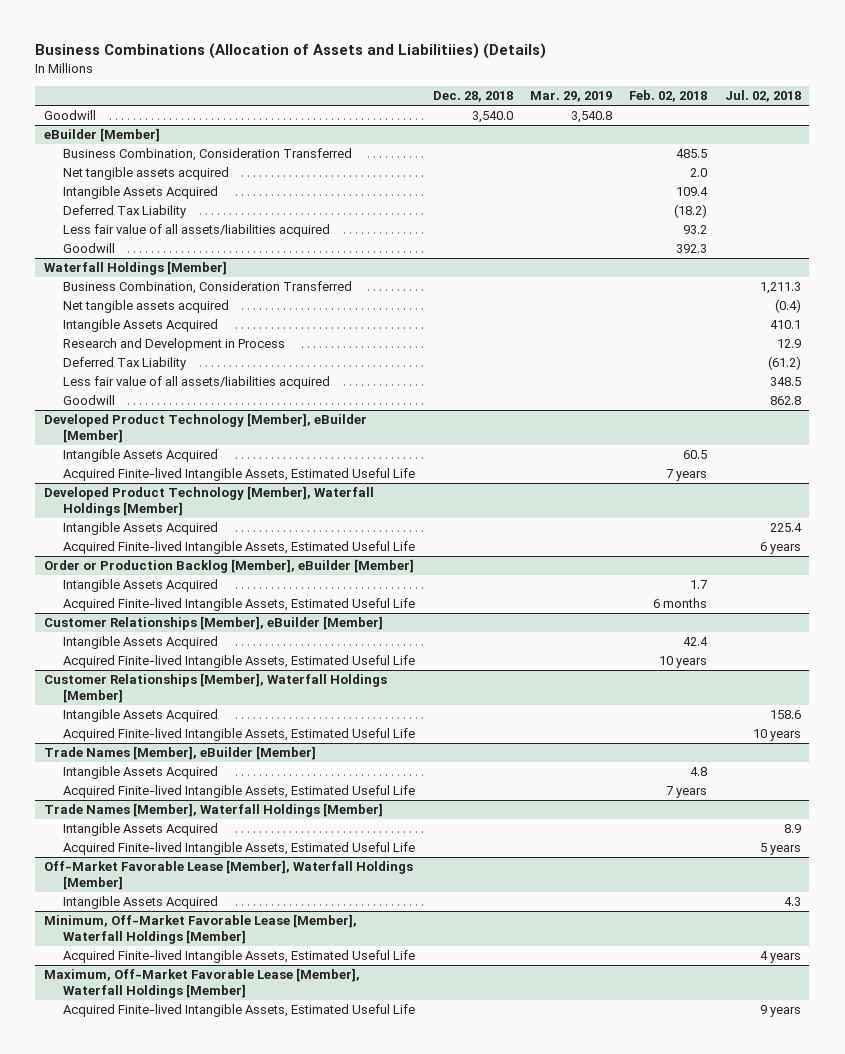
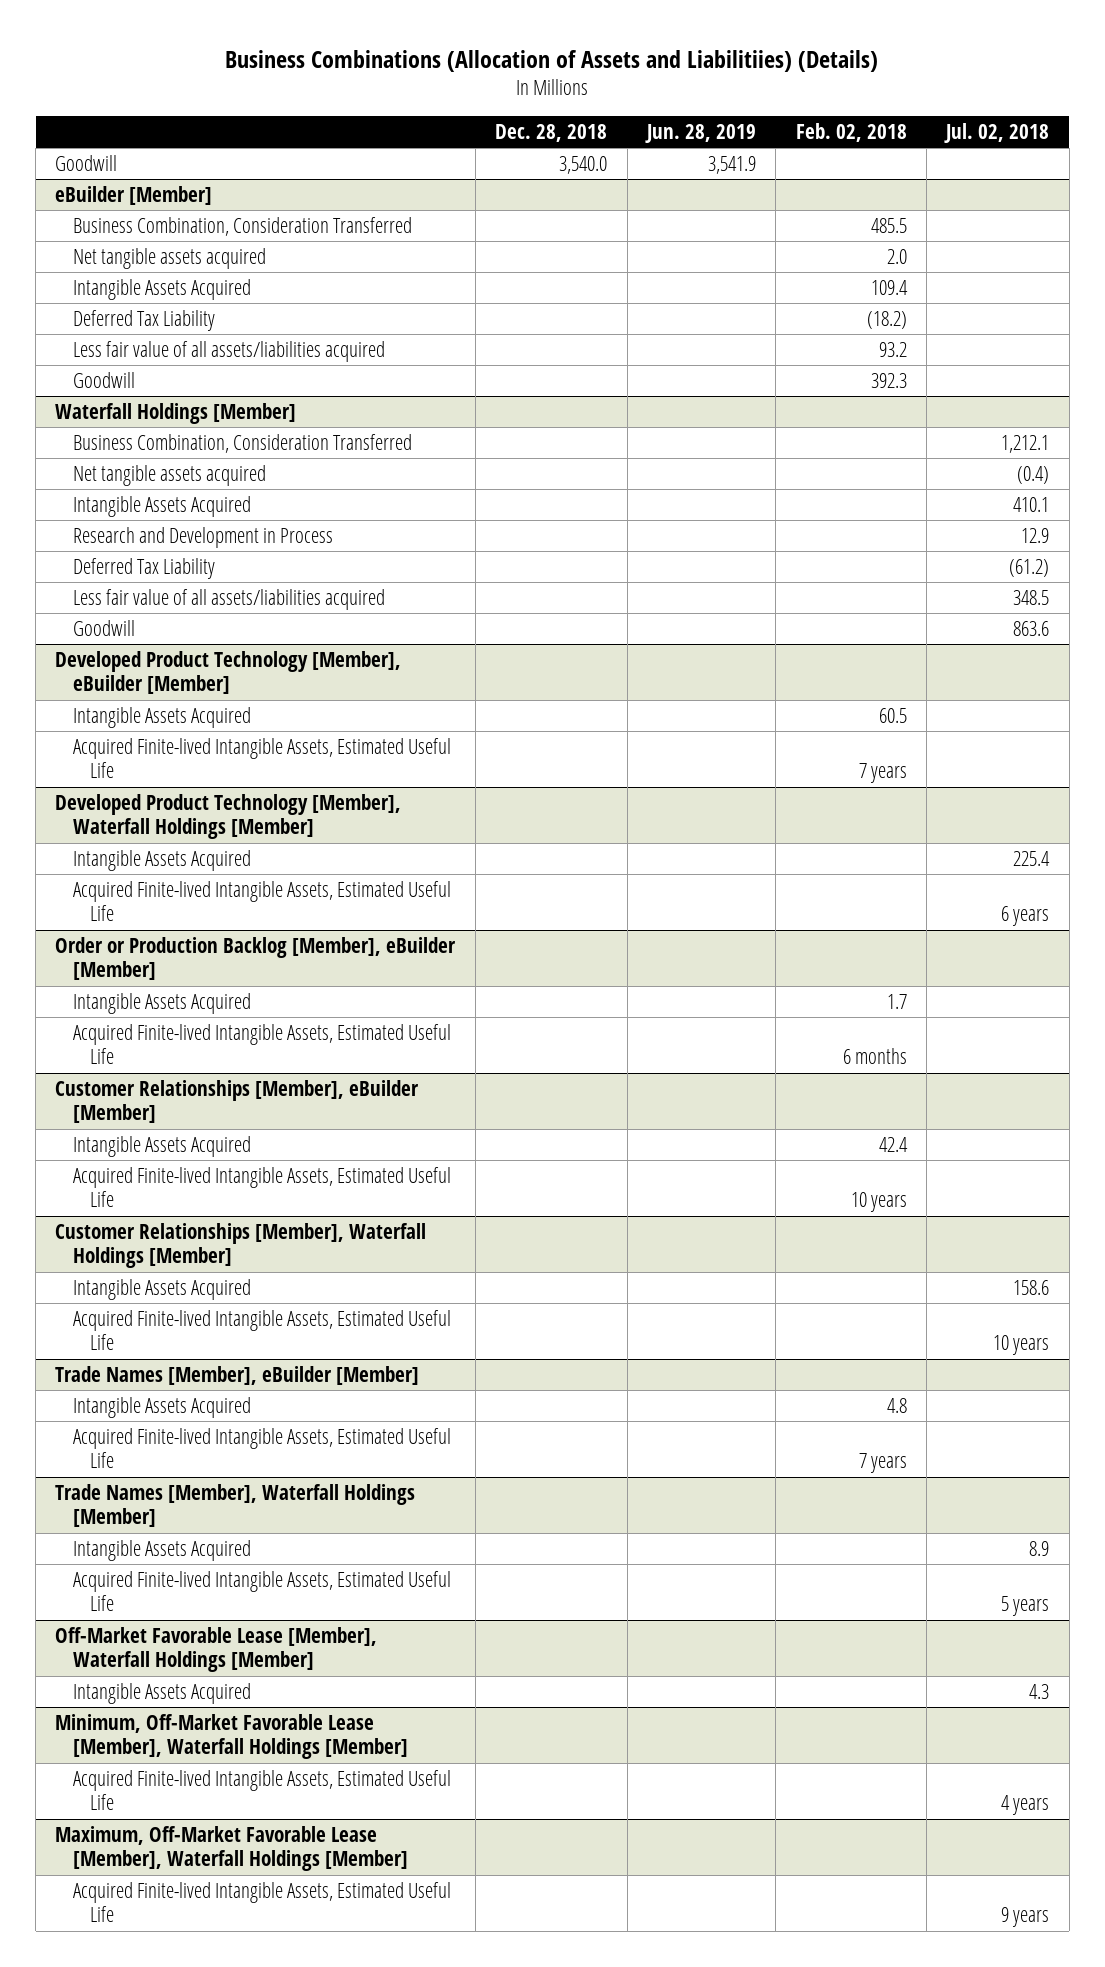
- | Dec. 28, 2018 | Mar. 29, 2019 | Feb. 02, 2018 | Jul. 02, 2018
+ | Dec. 28, 2018 | Jun. 28, 2019 | Feb. 02, 2018 | Jul. 02, 2018
@ Waterfall Holdings [Member]
- Business Combination, Consideration Transferred | | | | 1,211.3
+ Business Combination, Consideration Transferred | | | | 1,212.1
- Goodwill | | | | 862.8
+ Goodwill | | | | 863.6

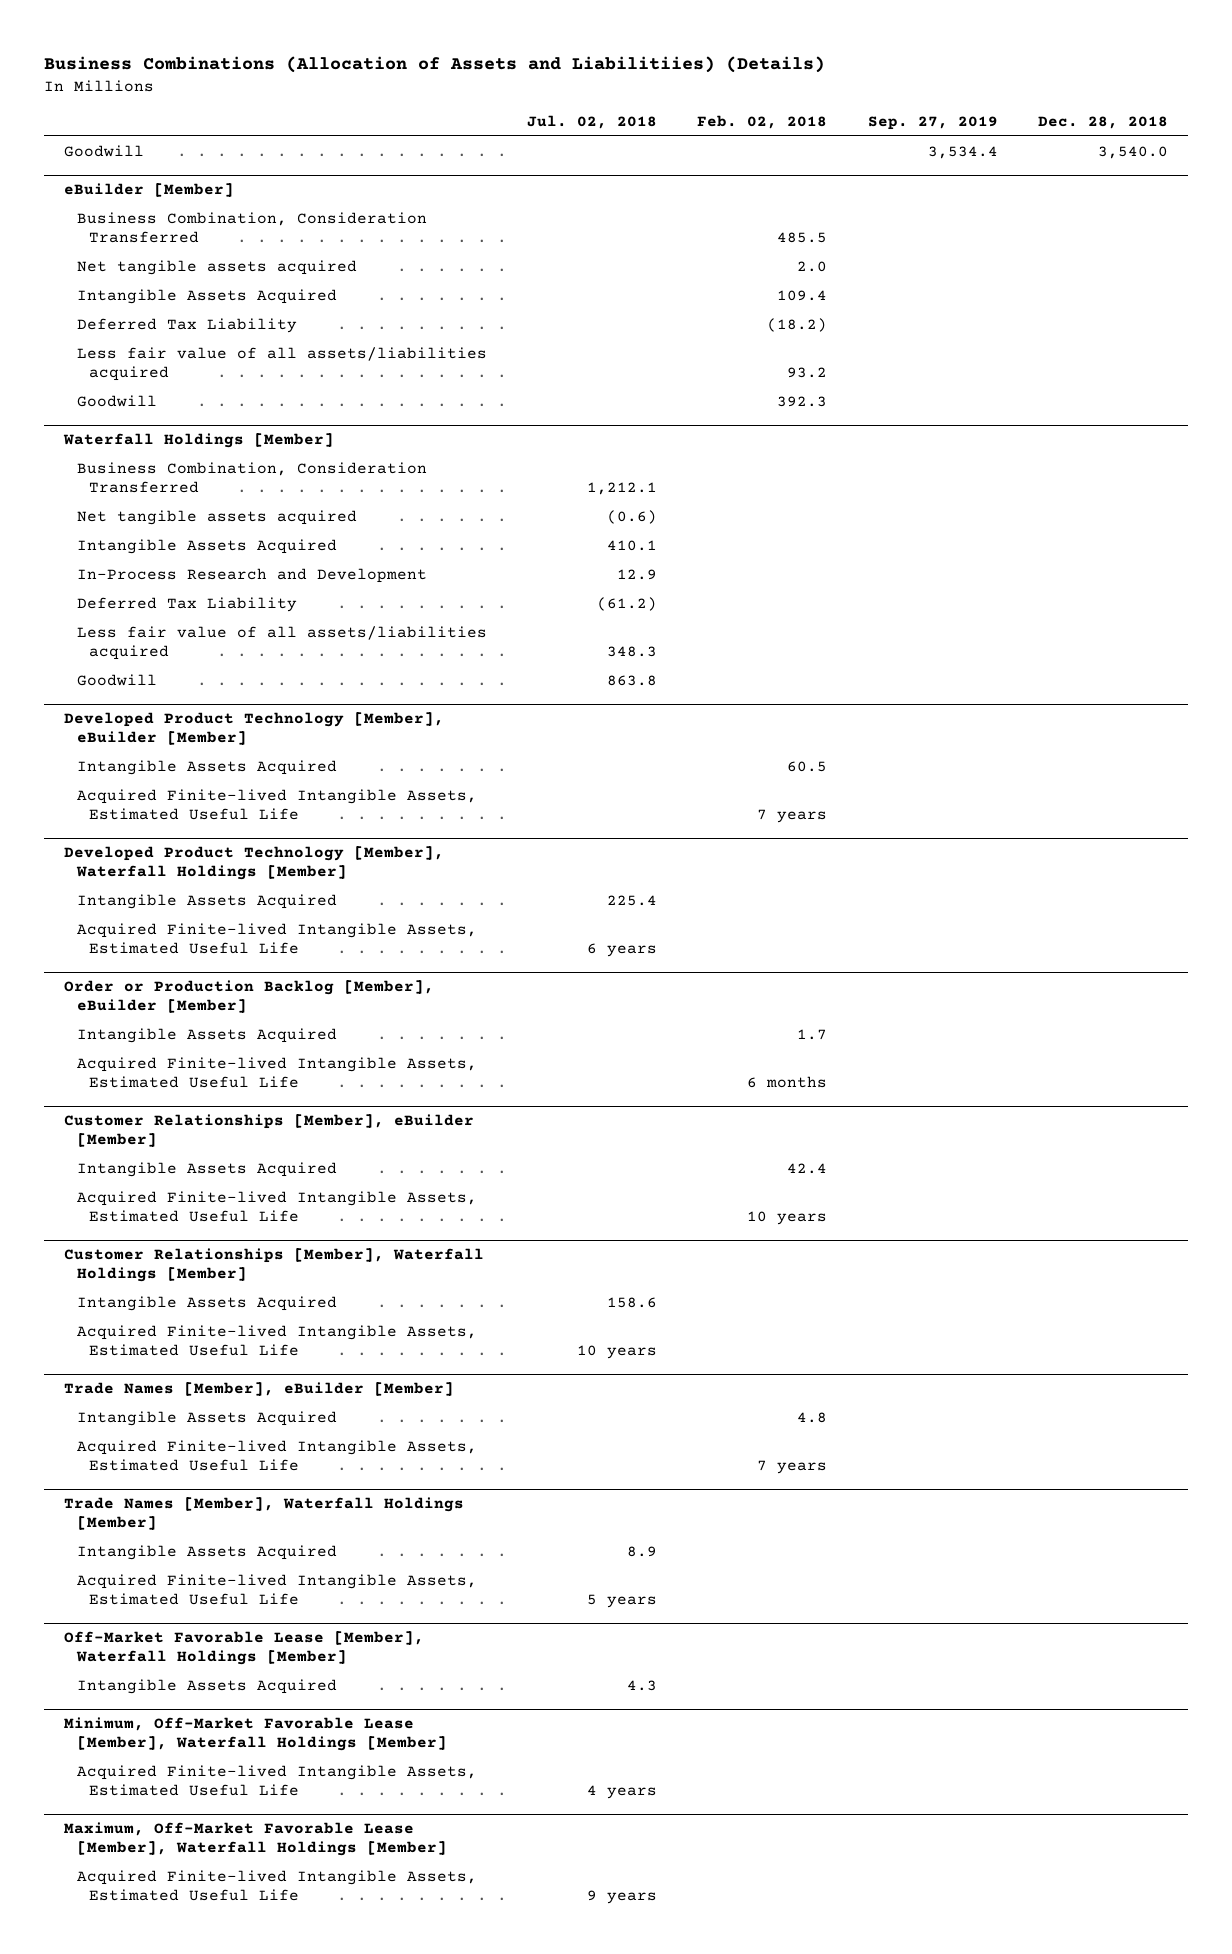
- | Dec. 28, 2018 | Jun. 28, 2019 | Feb. 02, 2018 | Jul. 02, 2018
+ | Jul. 02, 2018 | Feb. 02, 2018 | Sep. 27, 2019 | Dec. 28, 2018
@ Waterfall Holdings [Member]
- Net tangible assets acquired | | | | (0.4)
+ Net tangible assets acquired | (0.6) | | |
- Research and Development in Process | | | | 12.9
+ In-Process Research and Development | 12.9 | | |
- Less fair value of all assets/liabilities acquired | | | | 348.5
- Goodwill | | | | 863.6
+ Less fair value of all assets/liabilities acquired | 348.3 | | |
+ Goodwill | 863.8 | | |

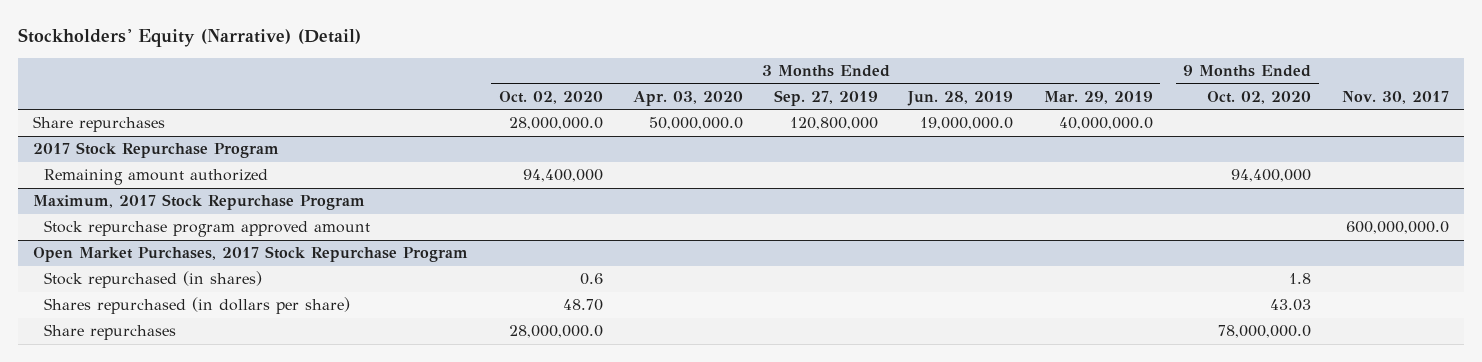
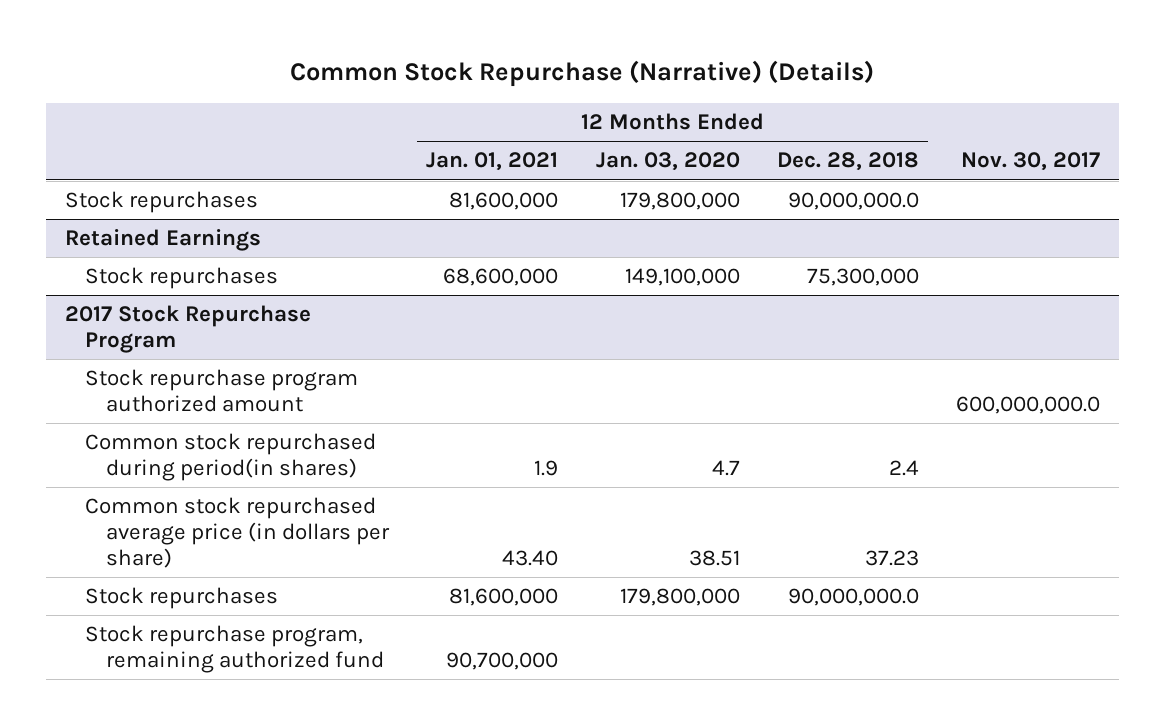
- Stockholders' Equity (Narrative) (Detail)
+ Common Stock Repurchase (Narrative) (Details)
- | 3 Months Ended Oct. 02, 2020 | 3 Months Ended Apr. 03, 2020 | 3 Months Ended Sep. 27, 2019 | 3 Months Ended Jun. 28, 2019 | 3 Months Ended Mar. 29, 2019 | 9 Months Ended Oct. 02, 2020 | Nov. 30, 2017
+ | 12 Months Ended Jan. 01, 2021 | 12 Months Ended Jan. 03, 2020 | 12 Months Ended Dec. 28, 2018 | Nov. 30, 2017
- Share repurchases | 28,000,000.0 | 50,000,000.0 | 120,800,000 | 19,000,000.0 | 40,000,000.0 | |
+ Stock repurchases | 81,600,000 | 179,800,000 | 90,000,000.0 |
+ Retained Earnings
+ Stock repurchases | 68,600,000 | 149,100,000 | 75,300,000 |
@ 2017 Stock Repurchase Program
- Remaining amount authorized | 94,400,000 | | | | | 94,400,000 |
- Maximum, 2017 Stock Repurchase Program
- Stock repurchase program approved amount | | | | | | | 600,000,000.0
- Open Market Purchases, 2017 Stock Repurchase Program
- Stock repurchased (in shares) | 0.6 | | | | | 1.8 |
- Shares repurchased (in dollars per share) | 48.70 | | | | | 43.03 |
- Share repurchases | 28,000,000.0 | | | | | 78,000,000.0 |
@ 2017 Stock Repurchase Program
+ Stock repurchase program authorized amount | | | | 600,000,000.0
+ Common stock repurchased during period(in shares) | 1.9 | 4.7 | 2.4 |
+ Common stock repurchased average price (in dollars per share) | 43.40 | 38.51 | 37.23 |
+ Stock repurchases | 81,600,000 | 179,800,000 | 90,000,000.0 |
+ Stock repurchase program, remaining authorized fund | 90,700,000 | | |

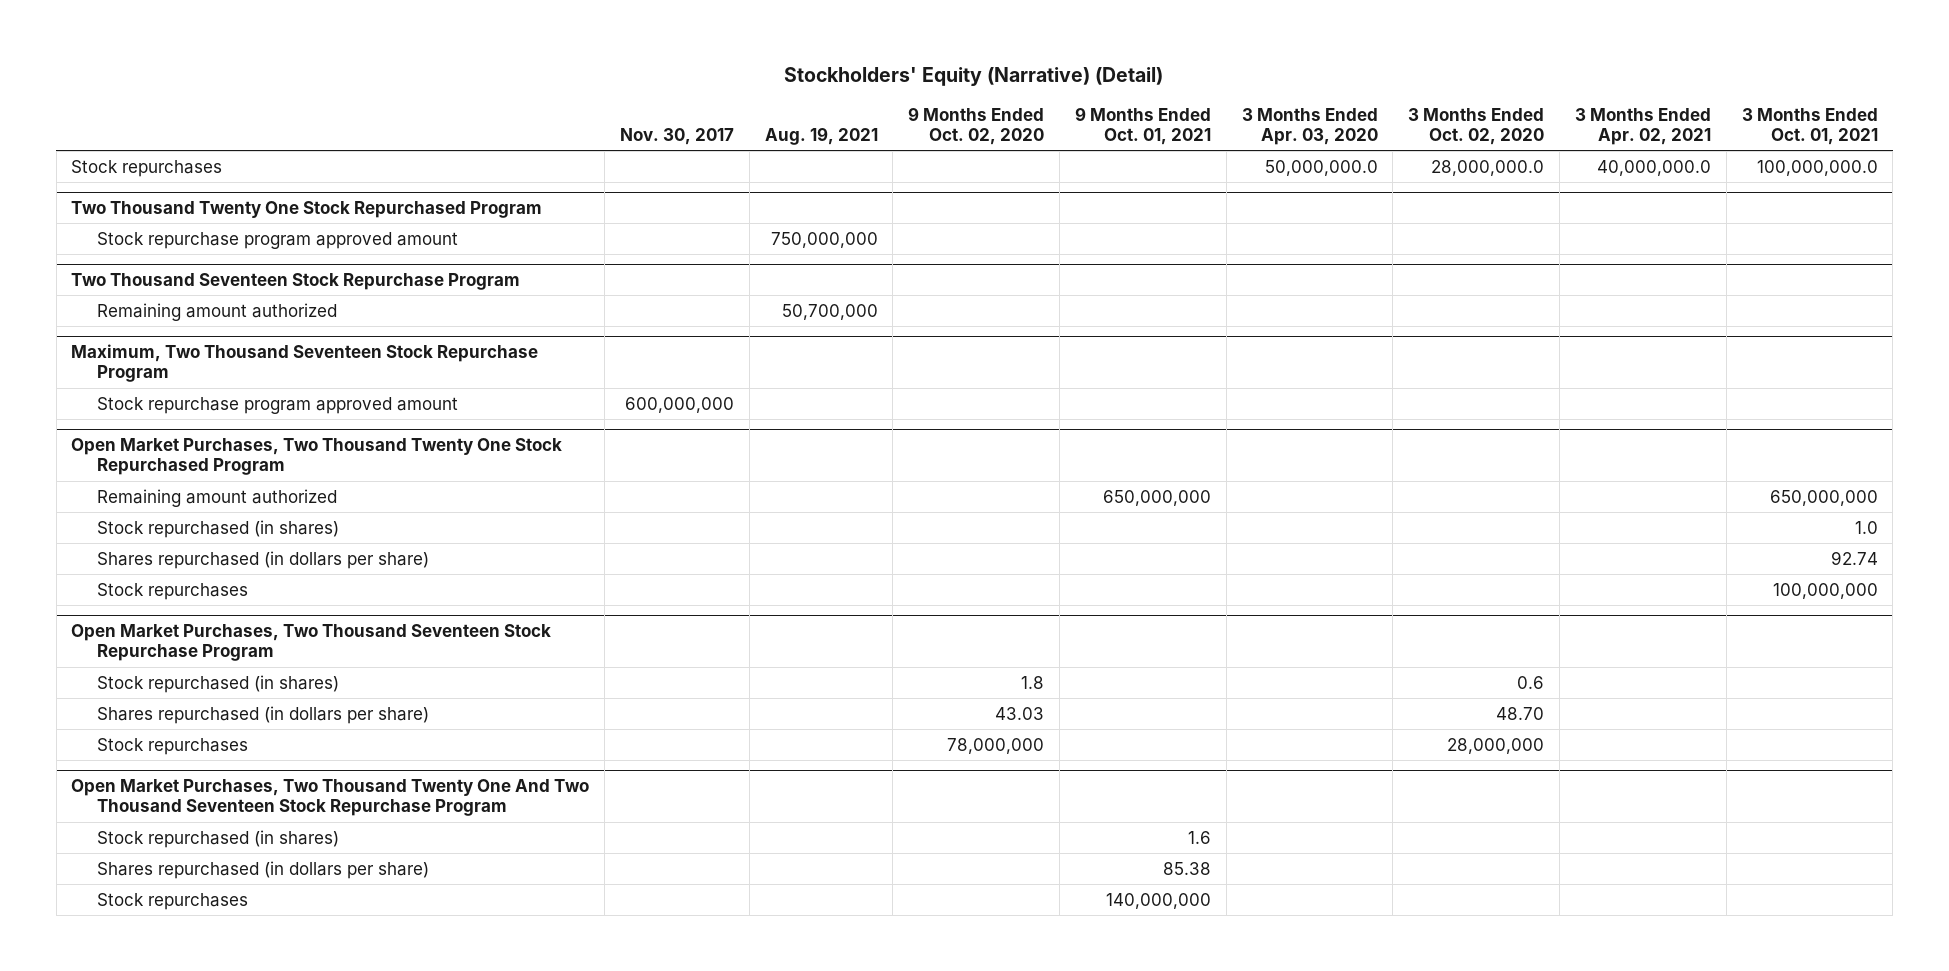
- Common Stock Repurchase (Narrative) (Details)
+ Stockholders' Equity (Narrative) (Detail)
- | 12 Months Ended Jan. 01, 2021 | 12 Months Ended Jan. 03, 2020 | 12 Months Ended Dec. 28, 2018 | Nov. 30, 2017
+ | Nov. 30, 2017 | Aug. 19, 2021 | 9 Months Ended Oct. 02, 2020 | 9 Months Ended Oct. 01, 2021 | 3 Months Ended Apr. 03, 2020 | 3 Months Ended Oct. 02, 2020 | 3 Months Ended Apr. 02, 2021 | 3 Months Ended Oct. 01, 2021
- Retained Earnings
- Stock repurchases | 68,600,000 | 149,100,000 | 75,300,000 |
- 2017 Stock Repurchase Program
- Stock repurchase program authorized amount | | | | 600,000,000.0
- Common stock repurchased during period(in shares) | 1.9 | 4.7 | 2.4 |
- Common stock repurchased average price (in dollars per share) | 43.40 | 38.51 | 37.23 |
- Stock repurchases | 81,600,000 | 179,800,000 | 90,000,000.0 |
- Stock repurchase program, remaining authorized fund | 90,700,000 | | |
+ Two Thousand Twenty One Stock Repurchased Program
+ Stock repurchase program approved amount | | 750,000,000 | | | | | |
+ Two Thousand Seventeen Stock Repurchase Program
+ Remaining amount authorized | | 50,700,000 | | | | | |
+ Maximum, Two Thousand Seventeen Stock Repurchase Program
+ Stock repurchase program approved amount | 600,000,000 | | | | | | |
+ Open Market Purchases, Two Thousand Twenty One Stock Repurchased Program
+ Remaining amount authorized | | | | 650,000,000 | | | | 650,000,000
+ Stock repurchased (in shares) | | | | | | | | 1.0
+ Shares repurchased (in dollars per share) | | | | | | | | 92.74
+ Stock repurchases | | | | | | | | 100,000,000
+ Open Market Purchases, Two Thousand Seventeen Stock Repurchase Program
+ Stock repurchased (in shares) | | | 1.8 | | | 0.6 | |
+ Shares repurchased (in dollars per share) | | | 43.03 | | | 48.70 | |
+ Stock repurchases | | | 78,000,000 | | | 28,000,000 | |
+ Open Market Purchases, Two Thousand Twenty One And Two Thousand Seventeen Stock Repurchase Program
+ Stock repurchased (in shares) | | | | 1.6 | | | |
+ Shares repurchased (in dollars per share) | | | | 85.38 | | | |
+ Stock repurchases | | | | 140,000,000 | | | |

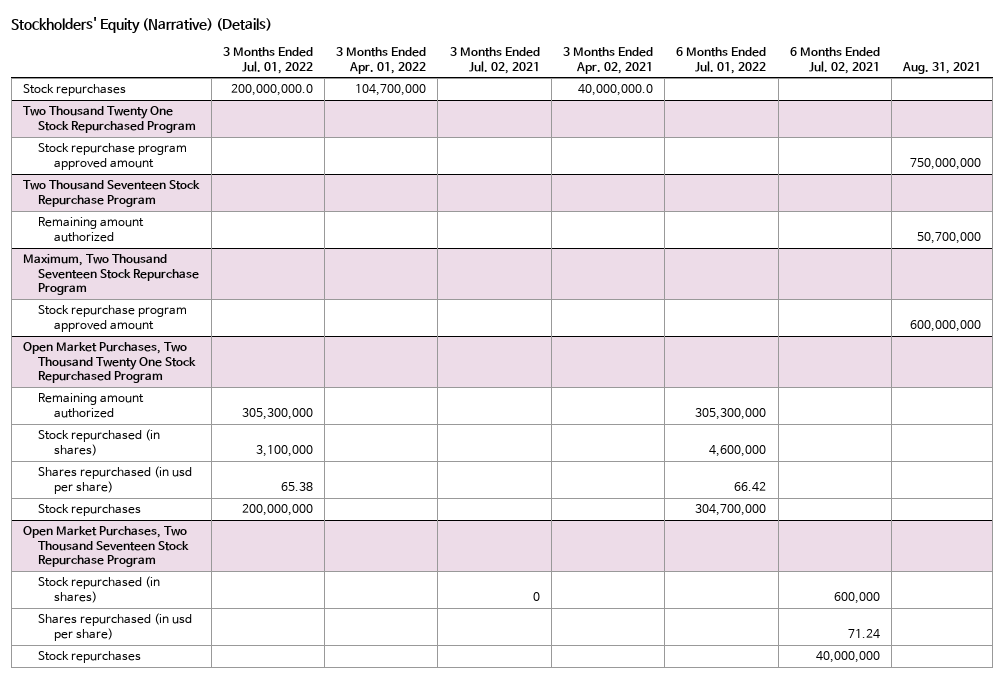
- Stockholders' Equity (Narrative) (Detail)
+ Stockholders' Equity (Narrative) (Details)
- | Nov. 30, 2017 | Aug. 19, 2021 | 9 Months Ended Oct. 02, 2020 | 9 Months Ended Oct. 01, 2021 | 3 Months Ended Apr. 03, 2020 | 3 Months Ended Oct. 02, 2020 | 3 Months Ended Apr. 02, 2021 | 3 Months Ended Oct. 01, 2021
+ | 3 Months Ended Jul. 01, 2022 | 3 Months Ended Apr. 01, 2022 | 3 Months Ended Jul. 02, 2021 | 3 Months Ended Apr. 02, 2021 | 6 Months Ended Jul. 01, 2022 | 6 Months Ended Jul. 02, 2021 | Aug. 31, 2021
@ Open Market Purchases, Two Thousand Twenty One Stock Repurchased Program
- Shares repurchased (in dollars per share) | | | | | | | | 92.74
+ Shares repurchased (in usd per share) | 65.38 | | | | 66.42 | |
@ Open Market Purchases, Two Thousand Seventeen Stock Repurchase Program
- Shares repurchased (in dollars per share) | | | 43.03 | | | 48.70 | |
+ Shares repurchased (in usd per share) | | | | | | 71.24 |
- Open Market Purchases, Two Thousand Twenty One And Two Thousand Seventeen Stock Repurchase Program
- Stock repurchased (in shares) | | | | 1.6 | | | |
- Shares repurchased (in dollars per share) | | | | 85.38 | | | |
- Stock repurchases | | | | 140,000,000 | | | |

